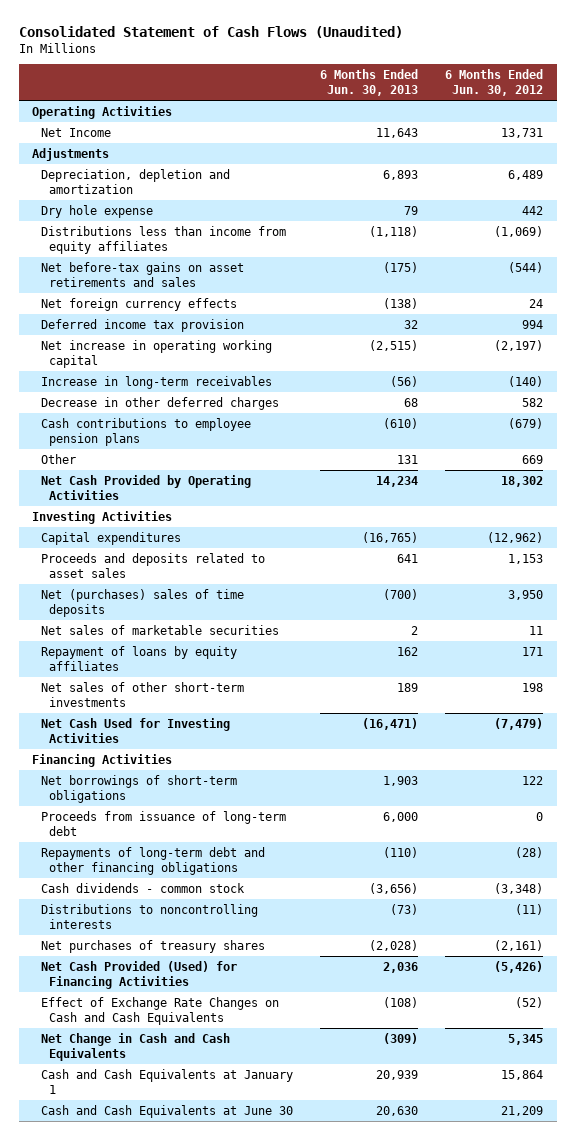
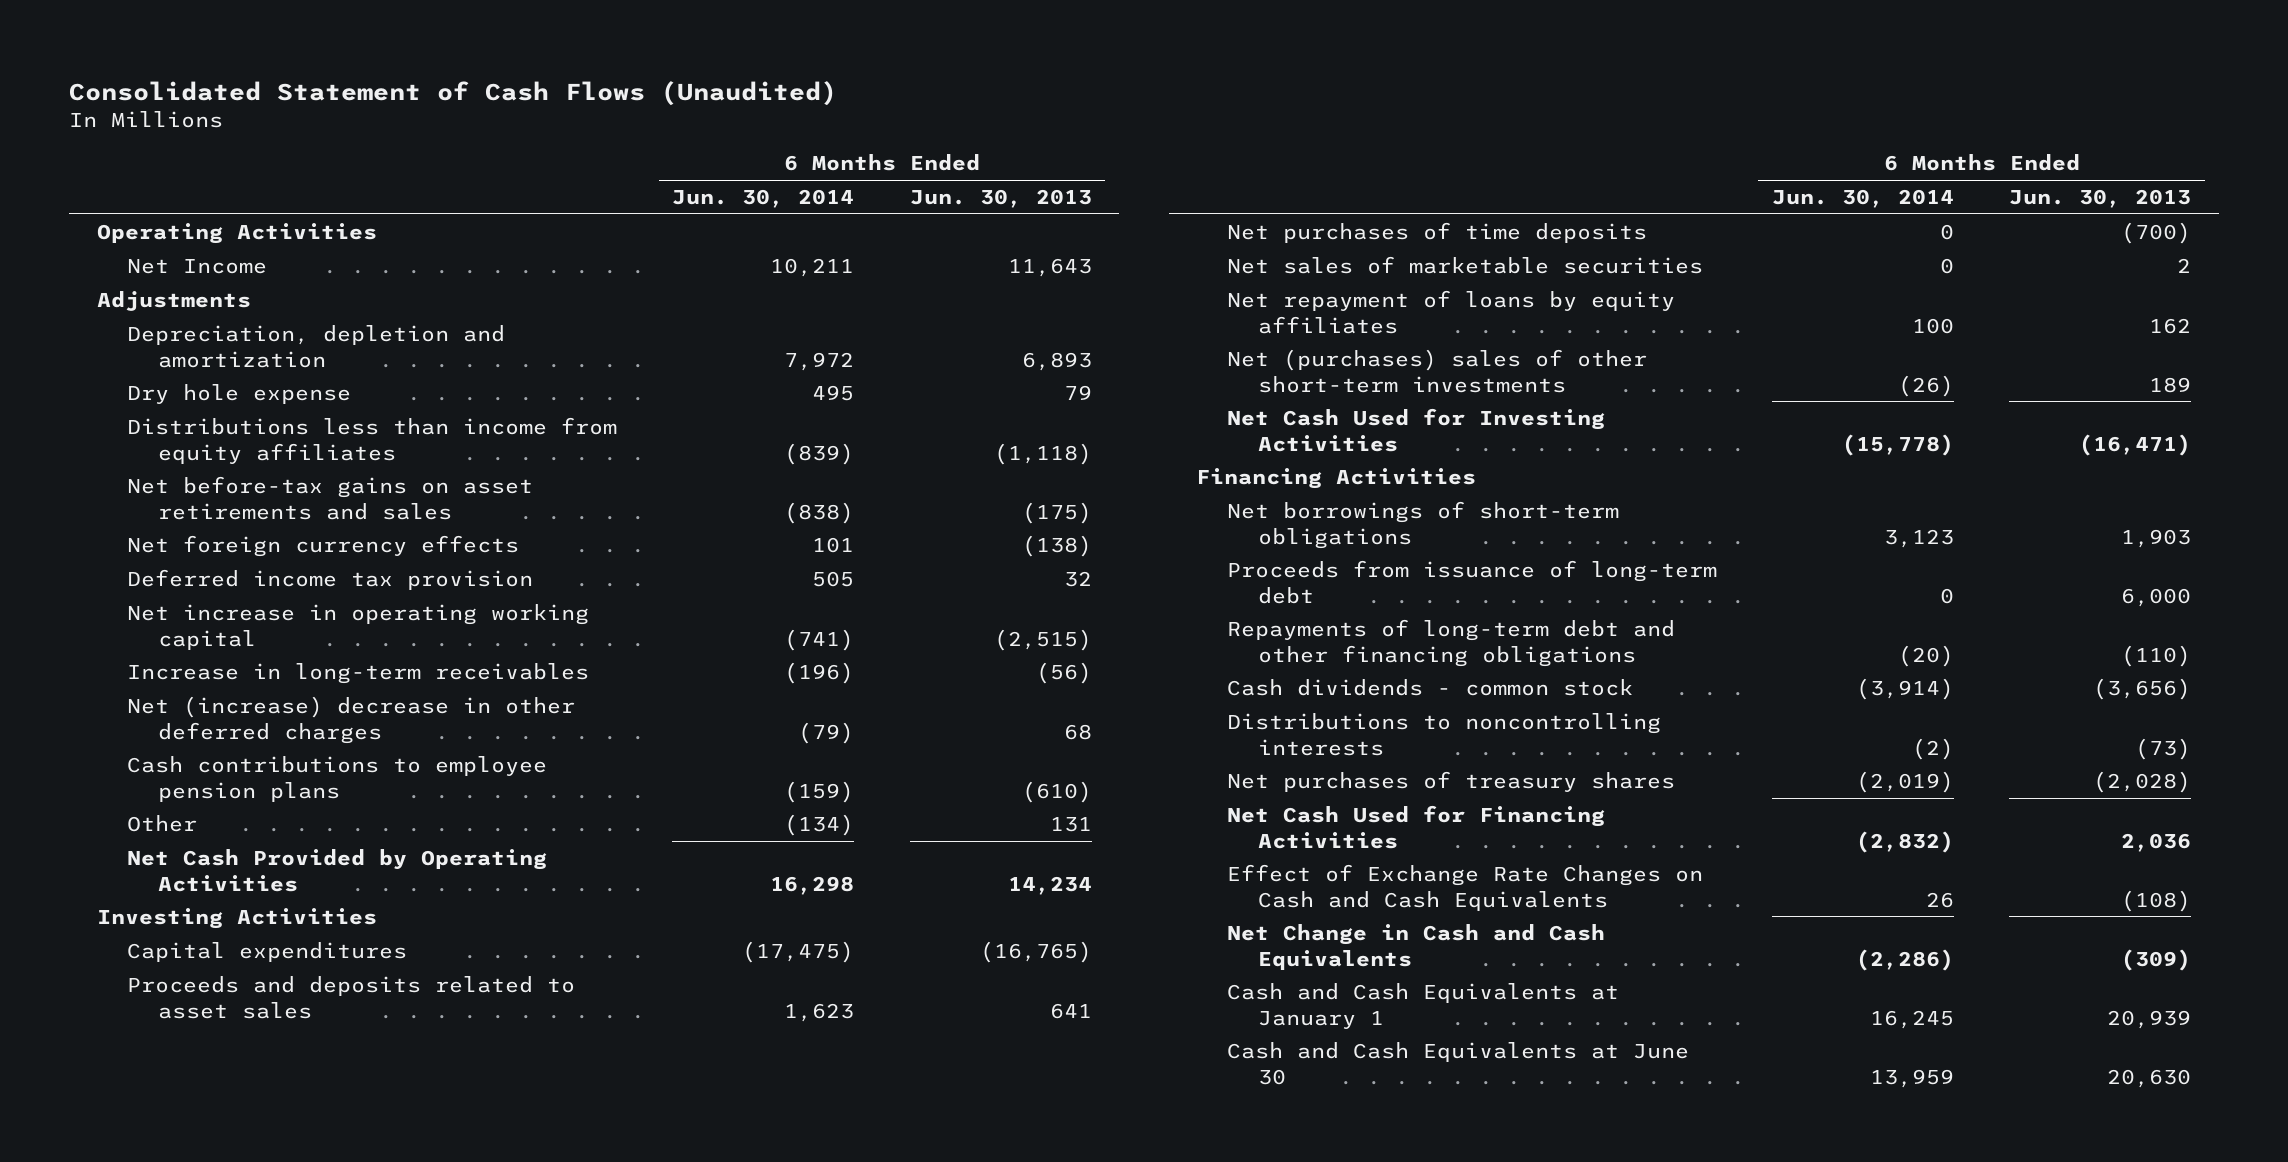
- | 6 Months Ended Jun. 30, 2013 | 6 Months Ended Jun. 30, 2012
+ | 6 Months Ended Jun. 30, 2014 | 6 Months Ended Jun. 30, 2013
- Decrease in other deferred charges | 68 | 582
+ Net (increase) decrease in other deferred charges | (79) | 68
- Net (purchases) sales of time deposits | (700) | 3,950
+ Net purchases of time deposits | 0 | (700)
- Repayment of loans by equity affiliates | 162 | 171
- Net sales of other short-term investments | 189 | 198
+ Net repayment of loans by equity affiliates | 100 | 162
+ Net (purchases) sales of other short-term investments | (26) | 189
- Net Cash Provided (Used) for Financing Activities | 2,036 | (5,426)
+ Net Cash Used for Financing Activities | (2,832) | 2,036

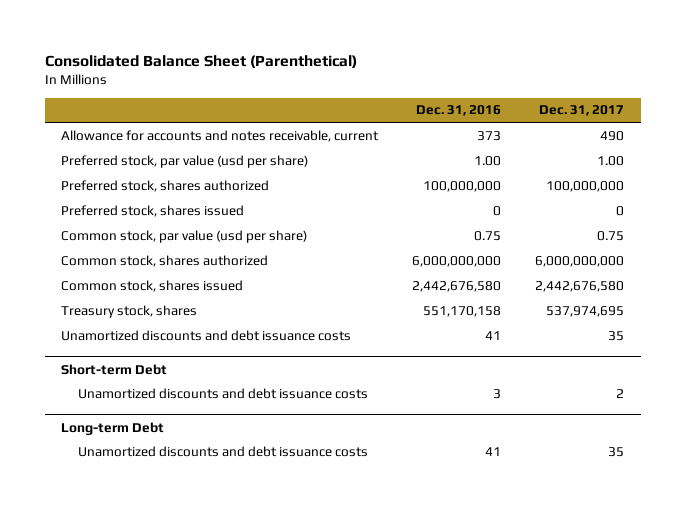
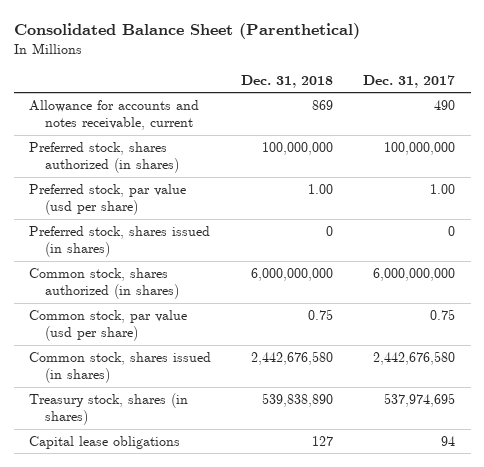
- | Dec. 31, 2016 | Dec. 31, 2017
+ | Dec. 31, 2018 | Dec. 31, 2017
+ Preferred stock, shares authorized (in shares) | 100,000,000 | 100,000,000
- Preferred stock, shares authorized | 100,000,000 | 100,000,000
- Preferred stock, shares issued | 0 | 0
+ Preferred stock, shares issued (in shares) | 0 | 0
+ Common stock, shares authorized (in shares) | 6,000,000,000 | 6,000,000,000
- Common stock, shares authorized | 6,000,000,000 | 6,000,000,000
- Common stock, shares issued | 2,442,676,580 | 2,442,676,580
- Treasury stock, shares | 551,170,158 | 537,974,695
- Unamortized discounts and debt issuance costs | 41 | 35
- Short-term Debt
- Unamortized discounts and debt issuance costs | 3 | 2
- Long-term Debt
- Unamortized discounts and debt issuance costs | 41 | 35
+ Common stock, shares issued (in shares) | 2,442,676,580 | 2,442,676,580
+ Treasury stock, shares (in shares) | 539,838,890 | 537,974,695
+ Capital lease obligations | 127 | 94

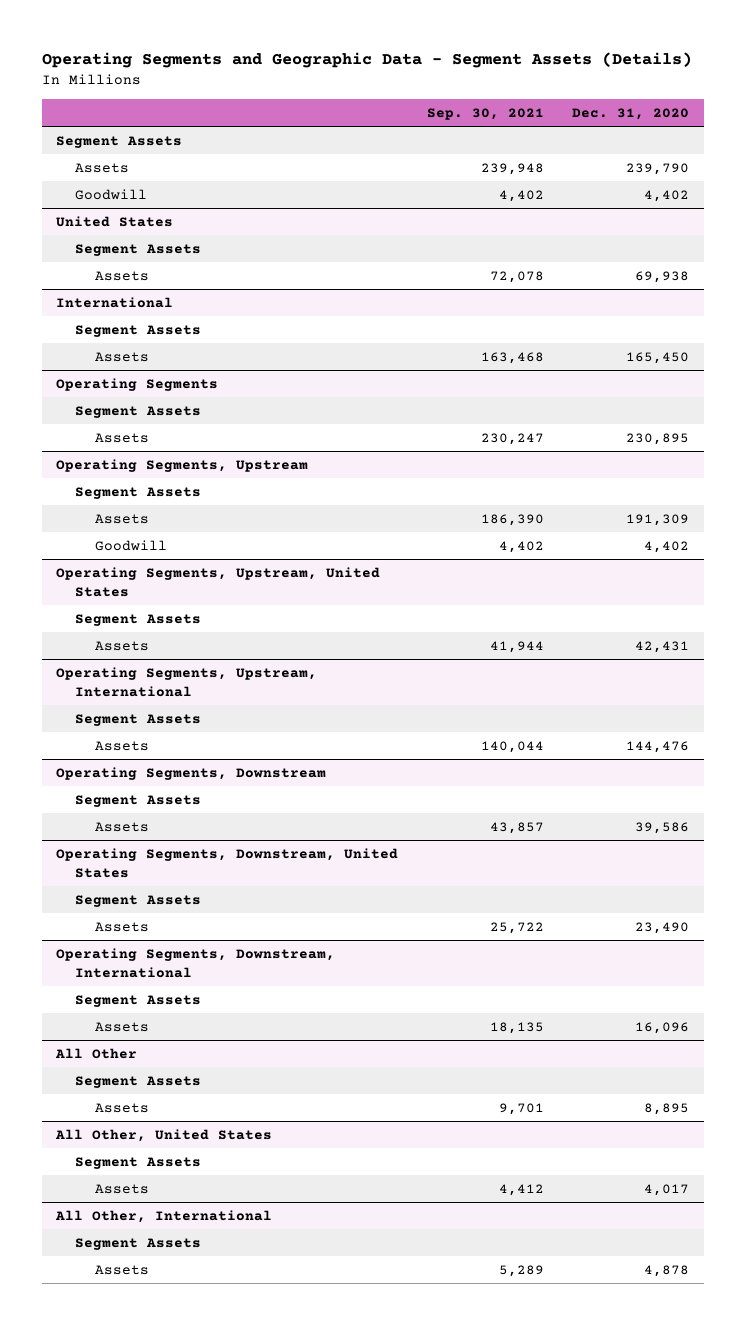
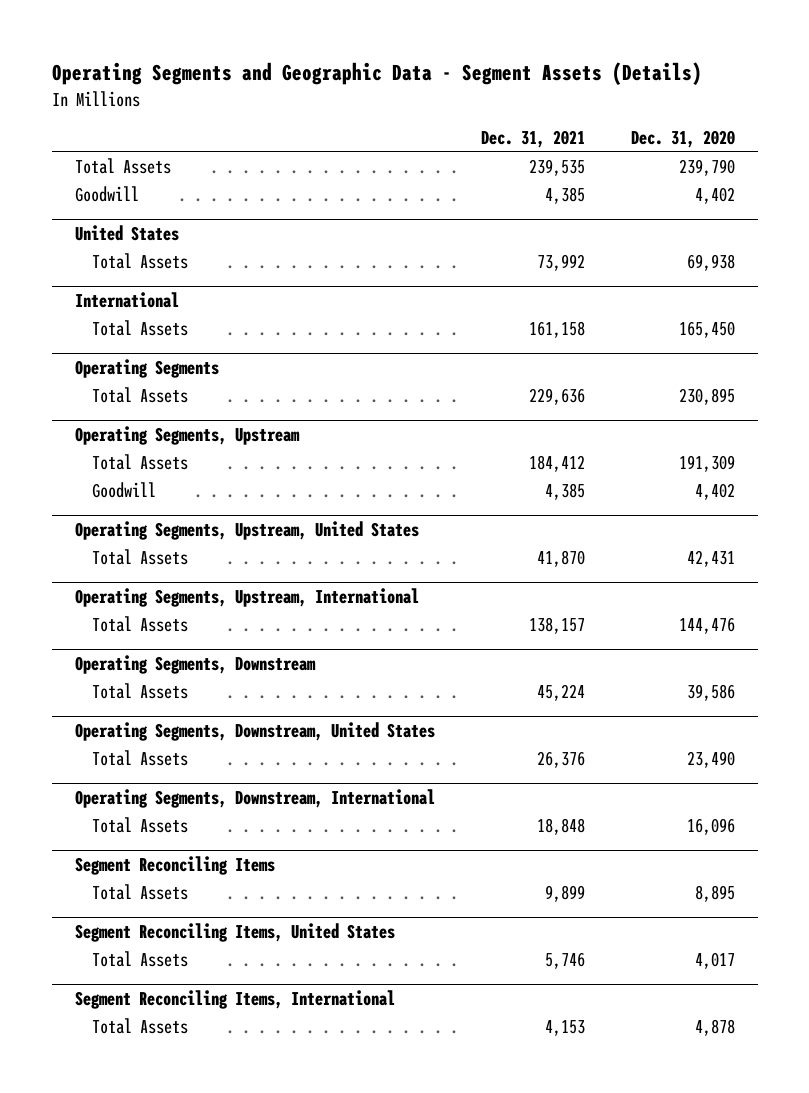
- | Sep. 30, 2021 | Dec. 31, 2020
+ | Dec. 31, 2021 | Dec. 31, 2020
- Segment Assets
- Assets | 239,948 | 239,790
+ Total Assets | 239,535 | 239,790
@ United States
- Segment Assets
- Assets | 72,078 | 69,938
+ Total Assets | 73,992 | 69,938
@ International
- Segment Assets
- Assets | 163,468 | 165,450
+ Total Assets | 161,158 | 165,450
@ Operating Segments
- Segment Assets
- Assets | 230,247 | 230,895
+ Total Assets | 229,636 | 230,895
@ Operating Segments, Upstream
- Segment Assets
- Assets | 186,390 | 191,309
+ Total Assets | 184,412 | 191,309
@ Operating Segments, Upstream, United States
- Segment Assets
- Assets | 41,944 | 42,431
+ Total Assets | 41,870 | 42,431
@ Operating Segments, Upstream, International
- Segment Assets
- Assets | 140,044 | 144,476
+ Total Assets | 138,157 | 144,476
@ Operating Segments, Downstream
- Segment Assets
- Assets | 43,857 | 39,586
+ Total Assets | 45,224 | 39,586
@ Operating Segments, Downstream, United States
- Segment Assets
- Assets | 25,722 | 23,490
+ Total Assets | 26,376 | 23,490
@ Operating Segments, Downstream, International
- Segment Assets
- Assets | 18,135 | 16,096
- All Other
- Segment Assets
- Assets | 9,701 | 8,895
- All Other, United States
- Segment Assets
- Assets | 4,412 | 4,017
- All Other, International
- Segment Assets
- Assets | 5,289 | 4,878
@ Operating Segments, Downstream, International
+ Total Assets | 18,848 | 16,096
+ Segment Reconciling Items
+ Total Assets | 9,899 | 8,895
+ Segment Reconciling Items, United States
+ Total Assets | 5,746 | 4,017
+ Segment Reconciling Items, International
+ Total Assets | 4,153 | 4,878

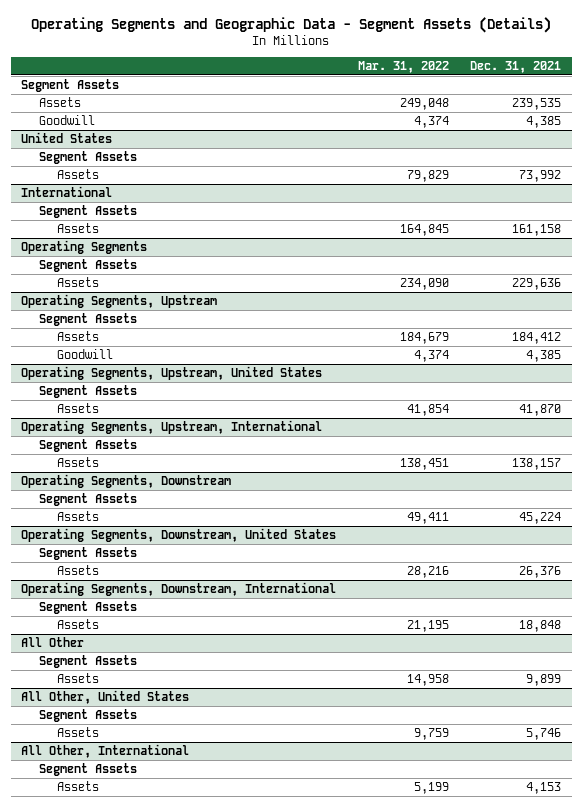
- | Dec. 31, 2021 | Dec. 31, 2020
+ | Mar. 31, 2022 | Dec. 31, 2021
- Total Assets | 239,535 | 239,790
+ Segment Assets
+ Assets | 249,048 | 239,535
@ United States
- Total Assets | 73,992 | 69,938
+ Segment Assets
+ Assets | 79,829 | 73,992
@ International
- Total Assets | 161,158 | 165,450
+ Segment Assets
+ Assets | 164,845 | 161,158
@ Operating Segments
- Total Assets | 229,636 | 230,895
+ Segment Assets
+ Assets | 234,090 | 229,636
@ Operating Segments, Upstream
- Total Assets | 184,412 | 191,309
+ Segment Assets
+ Assets | 184,679 | 184,412
@ Operating Segments, Upstream, United States
- Total Assets | 41,870 | 42,431
+ Segment Assets
+ Assets | 41,854 | 41,870
@ Operating Segments, Upstream, International
- Total Assets | 138,157 | 144,476
+ Segment Assets
+ Assets | 138,451 | 138,157
@ Operating Segments, Downstream
- Total Assets | 45,224 | 39,586
+ Segment Assets
+ Assets | 49,411 | 45,224
@ Operating Segments, Downstream, United States
- Total Assets | 26,376 | 23,490
+ Segment Assets
+ Assets | 28,216 | 26,376
@ Operating Segments, Downstream, International
- Total Assets | 18,848 | 16,096
- Segment Reconciling Items
- Total Assets | 9,899 | 8,895
- Segment Reconciling Items, United States
- Total Assets | 5,746 | 4,017
- Segment Reconciling Items, International
- Total Assets | 4,153 | 4,878
@ Operating Segments, Downstream, International
+ Segment Assets
+ Assets | 21,195 | 18,848
+ All Other
+ Segment Assets
+ Assets | 14,958 | 9,899
+ All Other, United States
+ Segment Assets
+ Assets | 9,759 | 5,746
+ All Other, International
+ Segment Assets
+ Assets | 5,199 | 4,153

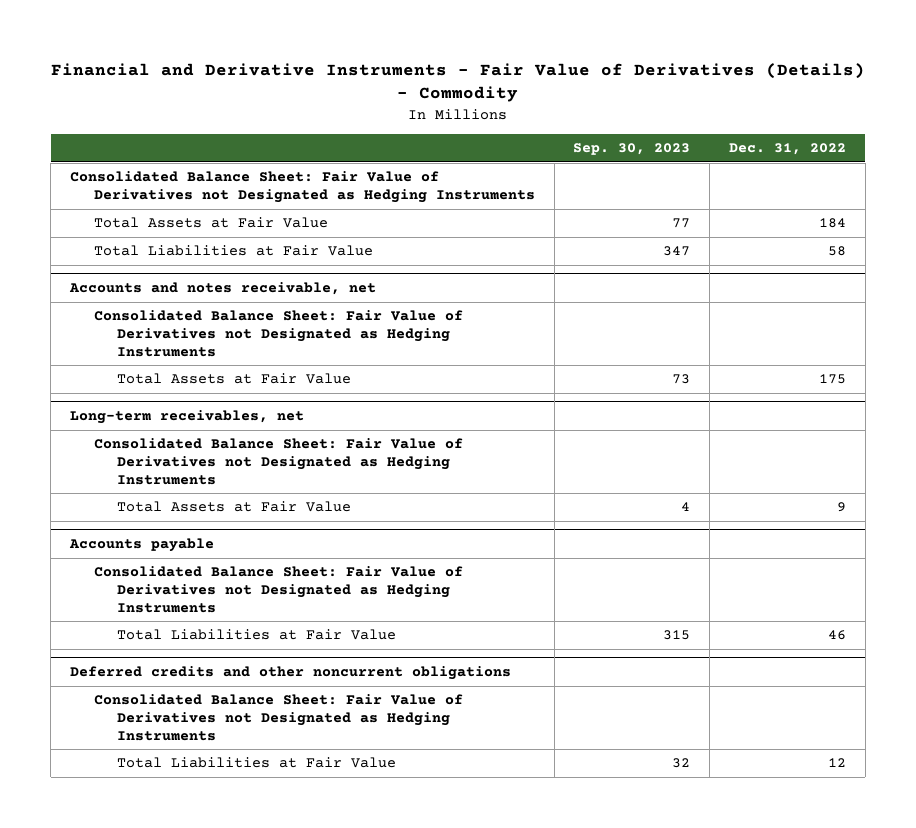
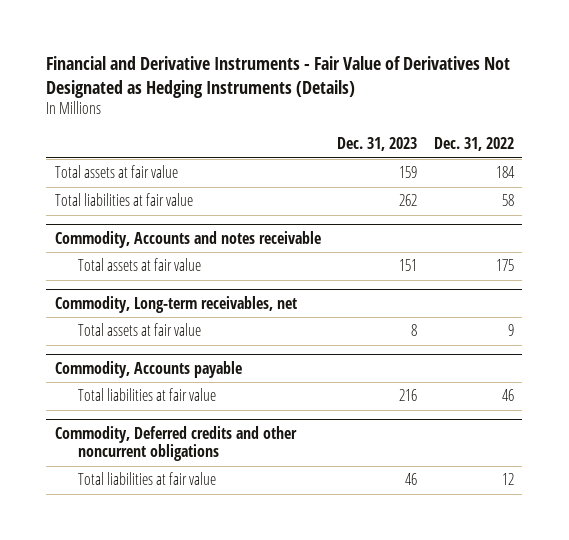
- Financial and Derivative Instruments - Fair Value of Derivatives (Details) - Commodity
+ Financial and Derivative Instruments - Fair Value of Derivatives Not Designated as Hedging Instruments (Details)
- | Sep. 30, 2023 | Dec. 31, 2022
+ | Dec. 31, 2023 | Dec. 31, 2022
- Consolidated Balance Sheet: Fair Value of Derivatives not Designated as Hedging Instruments
- Total Assets at Fair Value | 77 | 184
- Total Liabilities at Fair Value | 347 | 58
- Accounts and notes receivable, net
- Consolidated Balance Sheet: Fair Value of Derivatives not Designated as Hedging Instruments
- Total Assets at Fair Value | 73 | 175
- Long-term receivables, net
- Consolidated Balance Sheet: Fair Value of Derivatives not Designated as Hedging Instruments
- Total Assets at Fair Value | 4 | 9
- Accounts payable
- Consolidated Balance Sheet: Fair Value of Derivatives not Designated as Hedging Instruments
- Total Liabilities at Fair Value | 315 | 46
- Deferred credits and other noncurrent obligations
- Consolidated Balance Sheet: Fair Value of Derivatives not Designated as Hedging Instruments
- Total Liabilities at Fair Value | 32 | 12
+ Total assets at fair value | 159 | 184
+ Total liabilities at fair value | 262 | 58
+ Commodity, Accounts and notes receivable
+ Total assets at fair value | 151 | 175
+ Commodity, Long-term receivables, net
+ Total assets at fair value | 8 | 9
+ Commodity, Accounts payable
+ Total liabilities at fair value | 216 | 46
+ Commodity, Deferred credits and other noncurrent obligations
+ Total liabilities at fair value | 46 | 12

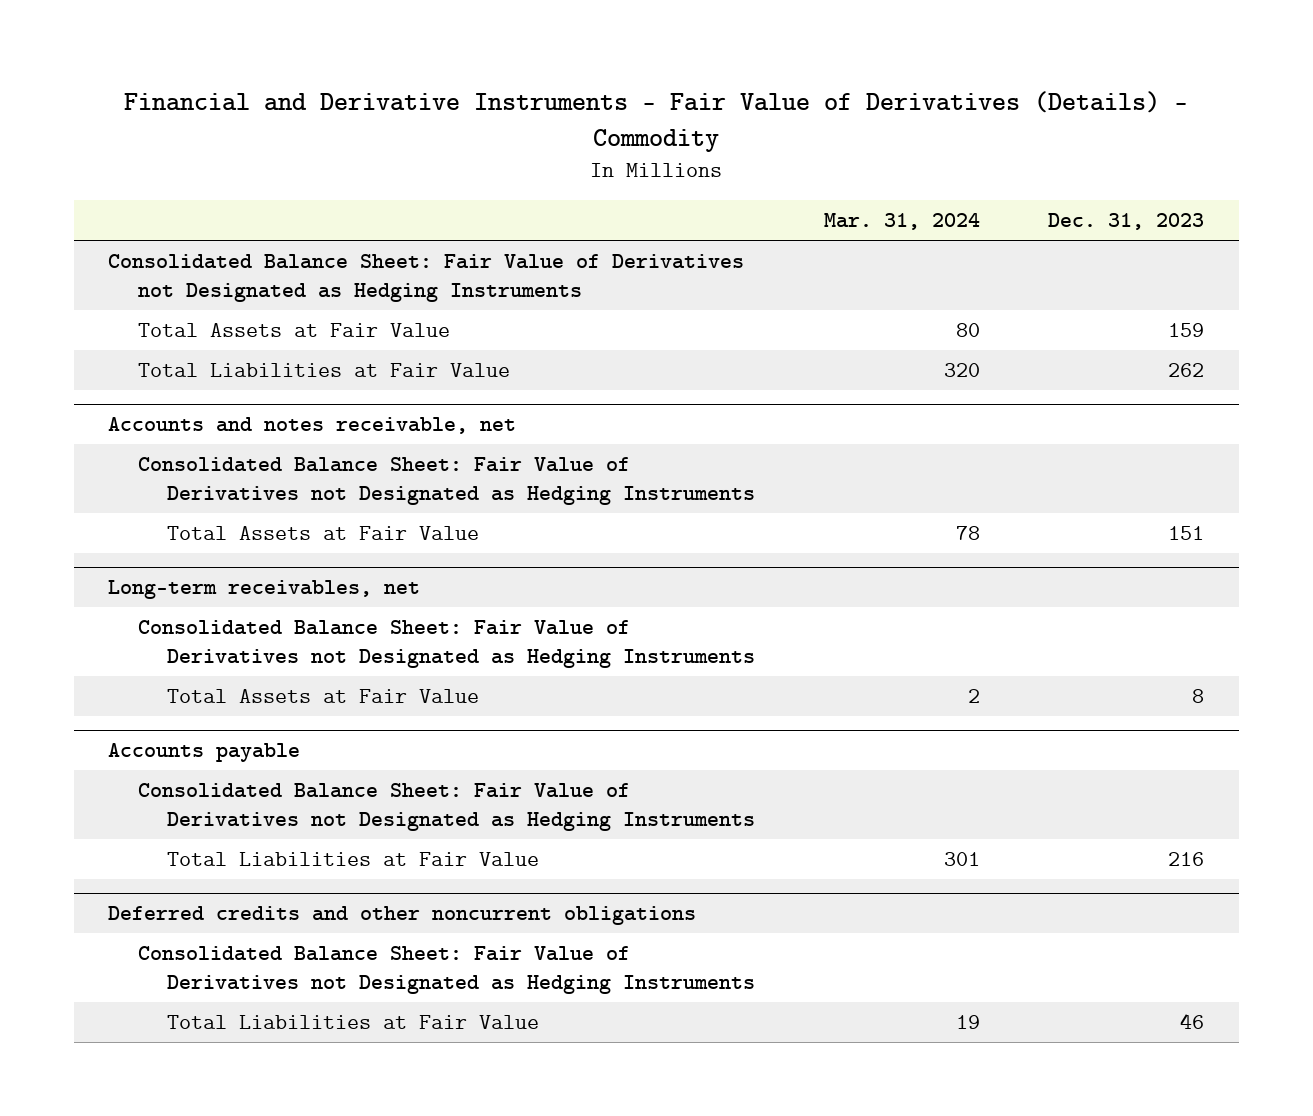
- Financial and Derivative Instruments - Fair Value of Derivatives Not Designated as Hedging Instruments (Details)
+ Financial and Derivative Instruments - Fair Value of Derivatives (Details) - Commodity
- | Dec. 31, 2023 | Dec. 31, 2022
+ | Mar. 31, 2024 | Dec. 31, 2023
- Total assets at fair value | 159 | 184
- Total liabilities at fair value | 262 | 58
- Commodity, Accounts and notes receivable
- Total assets at fair value | 151 | 175
- Commodity, Long-term receivables, net
- Total assets at fair value | 8 | 9
- Commodity, Accounts payable
- Total liabilities at fair value | 216 | 46
- Commodity, Deferred credits and other noncurrent obligations
- Total liabilities at fair value | 46 | 12
+ Consolidated Balance Sheet: Fair Value of Derivatives not Designated as Hedging Instruments
+ Total Assets at Fair Value | 80 | 159
+ Total Liabilities at Fair Value | 320 | 262
+ Accounts and notes receivable, net
+ Consolidated Balance Sheet: Fair Value of Derivatives not Designated as Hedging Instruments
+ Total Assets at Fair Value | 78 | 151
+ Long-term receivables, net
+ Consolidated Balance Sheet: Fair Value of Derivatives not Designated as Hedging Instruments
+ Total Assets at Fair Value | 2 | 8
+ Accounts payable
+ Consolidated Balance Sheet: Fair Value of Derivatives not Designated as Hedging Instruments
+ Total Liabilities at Fair Value | 301 | 216
+ Deferred credits and other noncurrent obligations
+ Consolidated Balance Sheet: Fair Value of Derivatives not Designated as Hedging Instruments
+ Total Liabilities at Fair Value | 19 | 46

